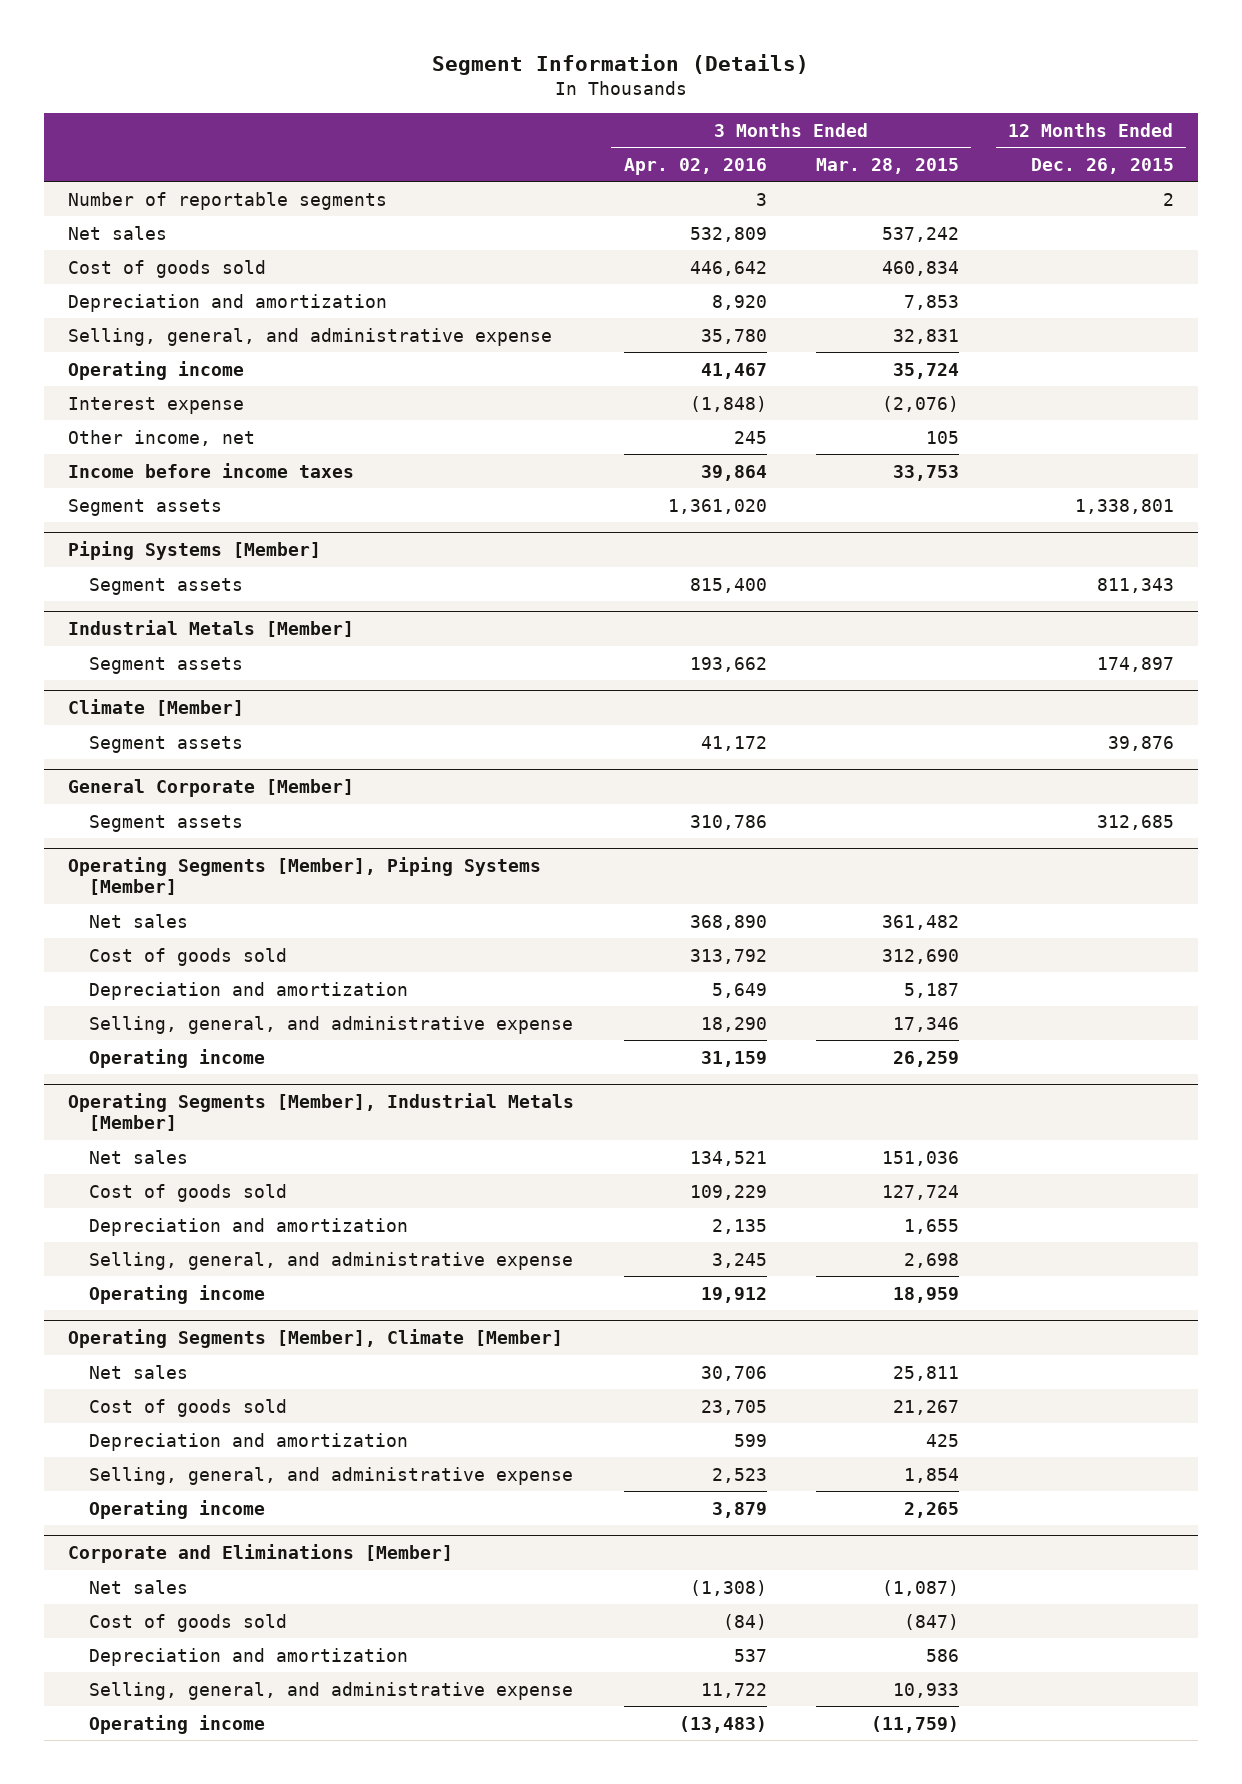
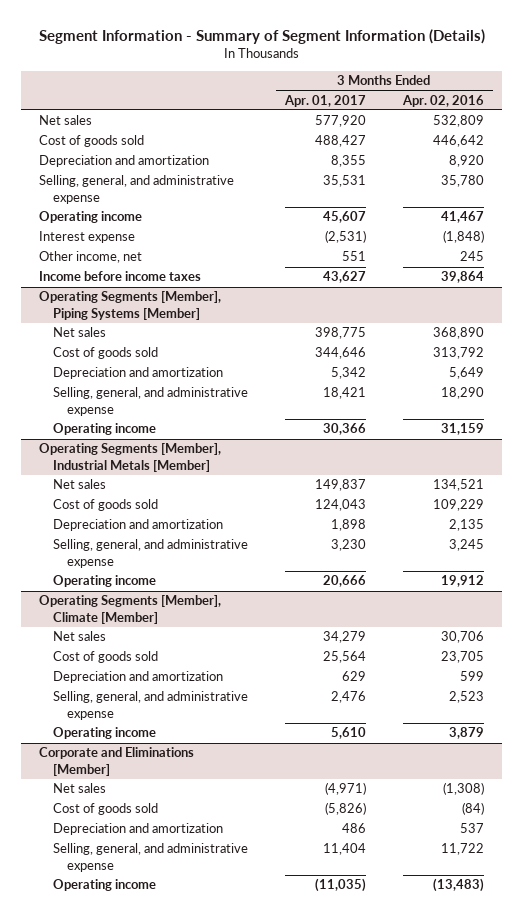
- Segment Information (Details)
+ Segment Information - Summary of Segment Information (Details)
- | 3 Months Ended Apr. 02, 2016 | 3 Months Ended Mar. 28, 2015 | 12 Months Ended Dec. 26, 2015
+ | 3 Months Ended Apr. 01, 2017 | 3 Months Ended Apr. 02, 2016
- Number of reportable segments | 3 | | 2
- Segment assets | 1,361,020 | | 1,338,801
- Piping Systems [Member]
- Segment assets | 815,400 | | 811,343
- Industrial Metals [Member]
- Segment assets | 193,662 | | 174,897
- Climate [Member]
- Segment assets | 41,172 | | 39,876
- General Corporate [Member]
- Segment assets | 310,786 | | 312,685

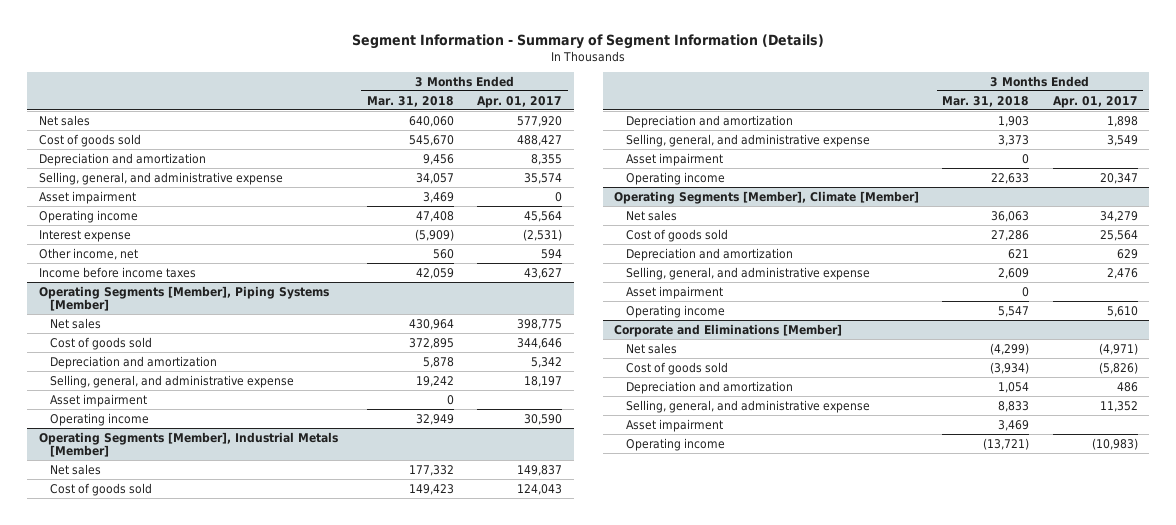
- | 3 Months Ended Apr. 01, 2017 | 3 Months Ended Apr. 02, 2016
+ | 3 Months Ended Mar. 31, 2018 | 3 Months Ended Apr. 01, 2017
- Selling, general, and administrative expense | 35,531 | 35,780
- Operating income | 45,607 | 41,467
+ Selling, general, and administrative expense | 34,057 | 35,574
+ Asset impairment | 3,469 | 0
+ Operating income | 47,408 | 45,564
- Other income, net | 551 | 245
+ Other income, net | 560 | 594
@ Operating Segments [Member], Piping Systems [Member]
- Selling, general, and administrative expense | 18,421 | 18,290
- Operating income | 30,366 | 31,159
+ Selling, general, and administrative expense | 19,242 | 18,197
+ Asset impairment | 0 |
+ Operating income | 32,949 | 30,590
@ Operating Segments [Member], Industrial Metals [Member]
- Selling, general, and administrative expense | 3,230 | 3,245
- Operating income | 20,666 | 19,912
+ Selling, general, and administrative expense | 3,373 | 3,549
+ Asset impairment | 0 |
+ Operating income | 22,633 | 20,347
@ Operating Segments [Member], Climate [Member]
+ Asset impairment | 0 |
@ Corporate and Eliminations [Member]
- Selling, general, and administrative expense | 11,404 | 11,722
- Operating income | (11,035) | (13,483)
+ Selling, general, and administrative expense | 8,833 | 11,352
+ Asset impairment | 3,469 |
+ Operating income | (13,721) | (10,983)

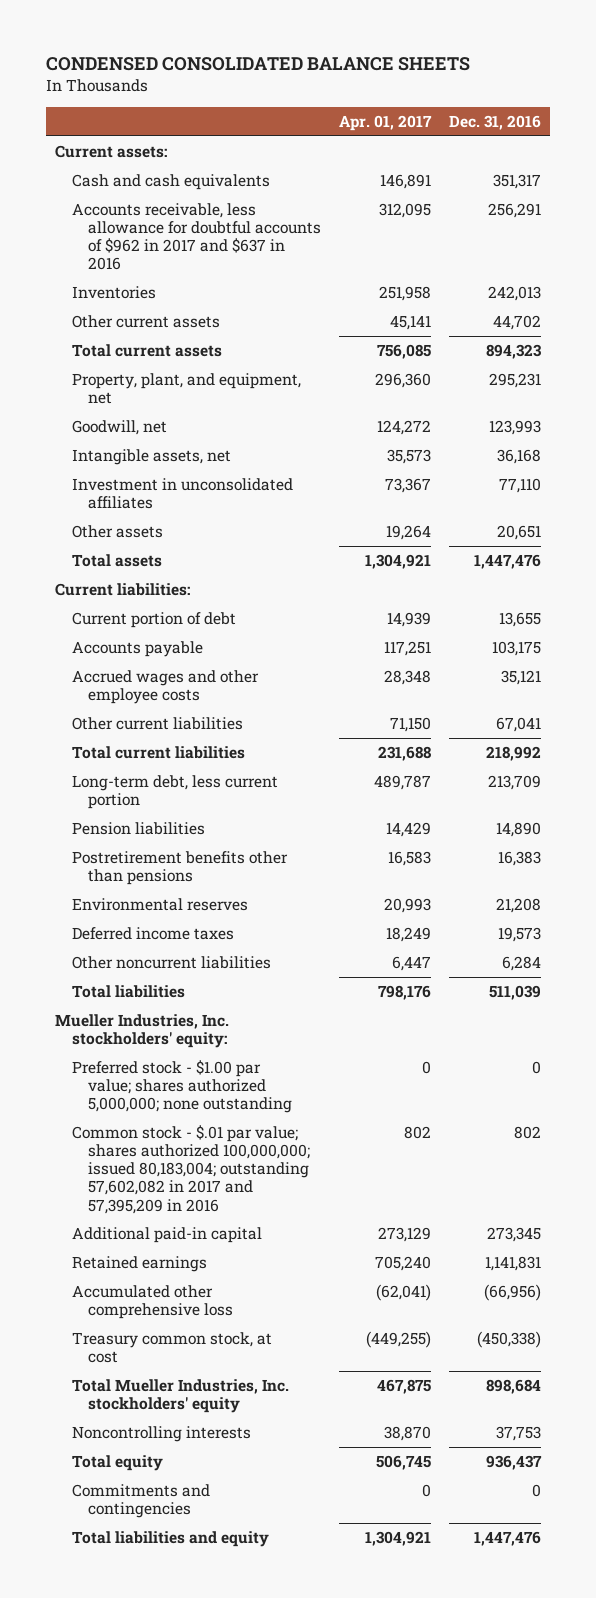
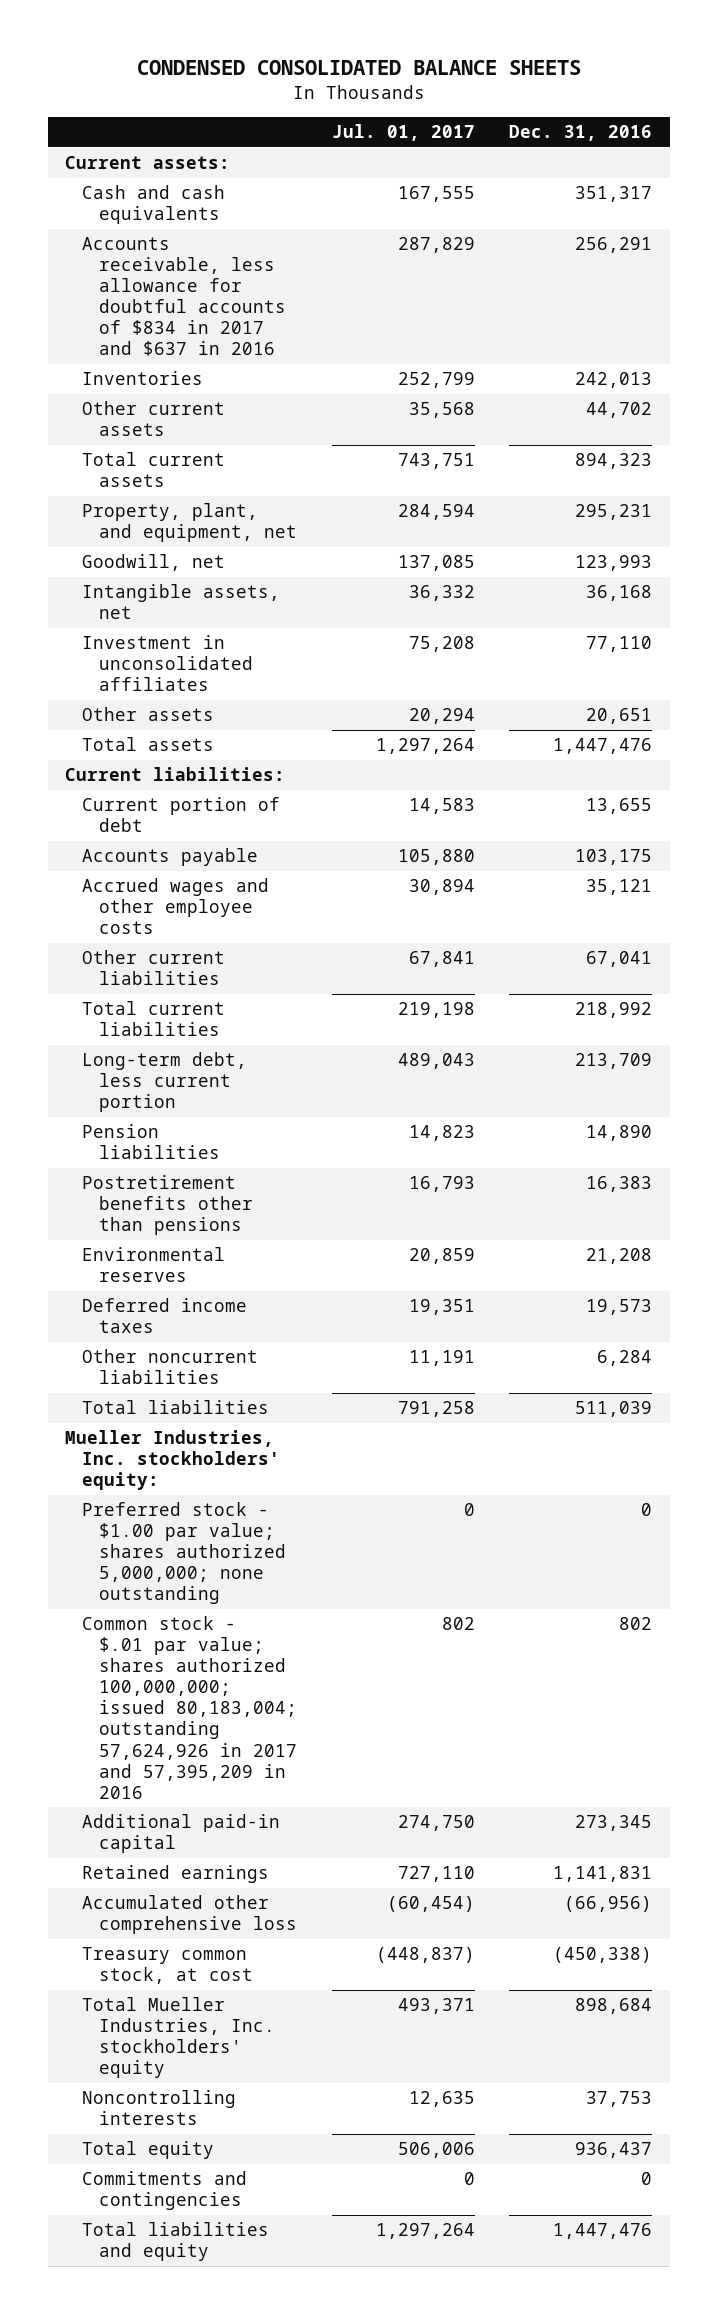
- | Apr. 01, 2017 | Dec. 31, 2016
+ | Jul. 01, 2017 | Dec. 31, 2016
- Accounts receivable, less allowance for doubtful accounts of $962 in 2017 and $637 in 2016 | 312,095 | 256,291
+ Accounts receivable, less allowance for doubtful accounts of $834 in 2017 and $637 in 2016 | 287,829 | 256,291
- Common stock - $.01 par value; shares authorized 100,000,000; issued 80,183,004; outstanding 57,602,082 in 2017 and 57,395,209 in 2016 | 802 | 802
+ Common stock - $.01 par value; shares authorized 100,000,000; issued 80,183,004; outstanding 57,624,926 in 2017 and 57,395,209 in 2016 | 802 | 802

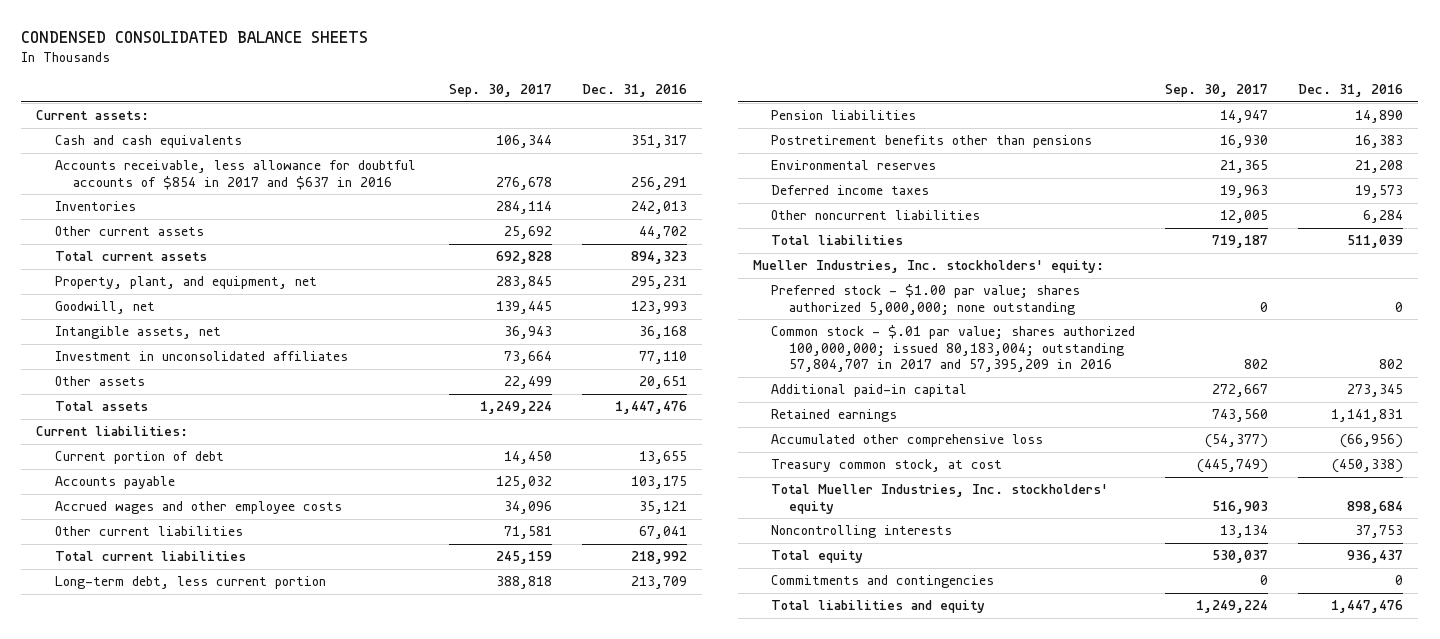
- | Jul. 01, 2017 | Dec. 31, 2016
+ | Sep. 30, 2017 | Dec. 31, 2016
- Accounts receivable, less allowance for doubtful accounts of $834 in 2017 and $637 in 2016 | 287,829 | 256,291
+ Accounts receivable, less allowance for doubtful accounts of $854 in 2017 and $637 in 2016 | 276,678 | 256,291
- Common stock - $.01 par value; shares authorized 100,000,000; issued 80,183,004; outstanding 57,624,926 in 2017 and 57,395,209 in 2016 | 802 | 802
+ Common stock - $.01 par value; shares authorized 100,000,000; issued 80,183,004; outstanding 57,804,707 in 2017 and 57,395,209 in 2016 | 802 | 802

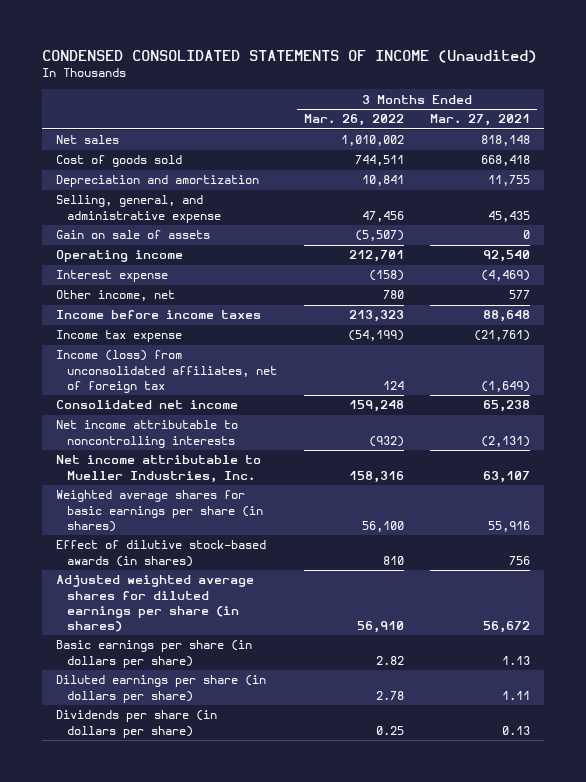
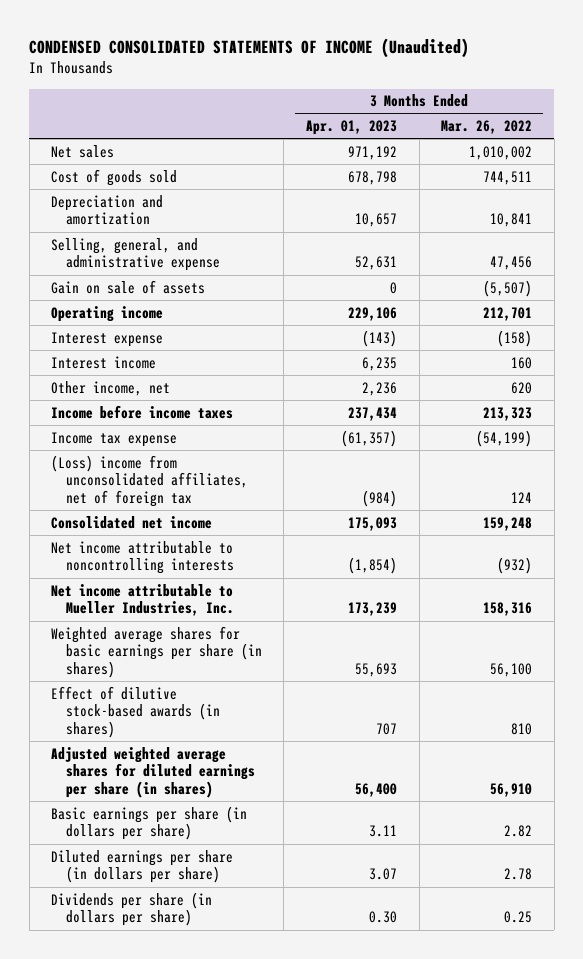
- | 3 Months Ended Mar. 26, 2022 | 3 Months Ended Mar. 27, 2021
+ | 3 Months Ended Apr. 01, 2023 | 3 Months Ended Mar. 26, 2022
- Other income, net | 780 | 577
+ Interest income | 6,235 | 160
+ Other income, net | 2,236 | 620
- Income (loss) from unconsolidated affiliates, net of foreign tax | 124 | (1,649)
+ (Loss) income from unconsolidated affiliates, net of foreign tax | (984) | 124

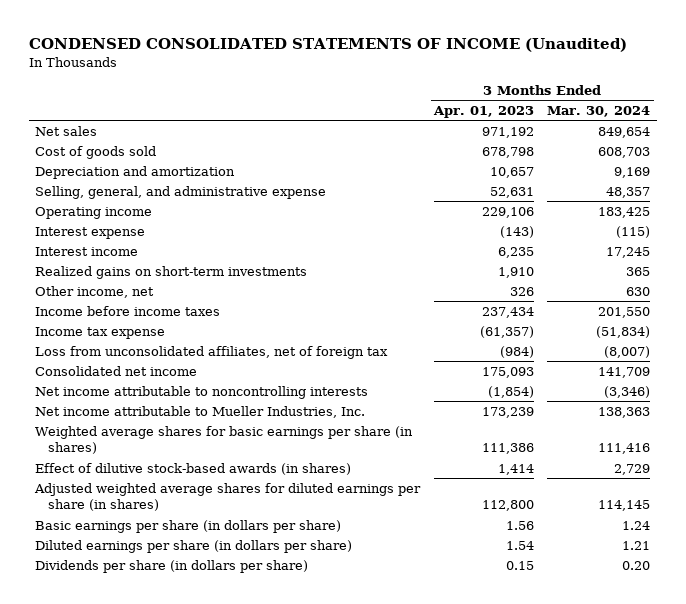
- | 3 Months Ended Apr. 01, 2023 | 3 Months Ended Mar. 26, 2022
+ | 3 Months Ended Apr. 01, 2023 | 3 Months Ended Mar. 30, 2024
- Gain on sale of assets | 0 | (5,507)
- Other income, net | 2,236 | 620
+ Realized gains on short-term investments | 1,910 | 365
+ Other income, net | 326 | 630
- (Loss) income from unconsolidated affiliates, net of foreign tax | (984) | 124
+ Loss from unconsolidated affiliates, net of foreign tax | (984) | (8,007)
- Weighted average shares for basic earnings per share (in shares) | 55,693 | 56,100
- Effect of dilutive stock-based awards (in shares) | 707 | 810
- Adjusted weighted average shares for diluted earnings per share (in shares) | 56,400 | 56,910
- Basic earnings per share (in dollars per share) | 3.11 | 2.82
- Diluted earnings per share (in dollars per share) | 3.07 | 2.78
- Dividends per share (in dollars per share) | 0.30 | 0.25
+ Weighted average shares for basic earnings per share (in shares) | 111,386 | 111,416
+ Effect of dilutive stock-based awards (in shares) | 1,414 | 2,729
+ Adjusted weighted average shares for diluted earnings per share (in shares) | 112,800 | 114,145
+ Basic earnings per share (in dollars per share) | 1.56 | 1.24
+ Diluted earnings per share (in dollars per share) | 1.54 | 1.21
+ Dividends per share (in dollars per share) | 0.15 | 0.20

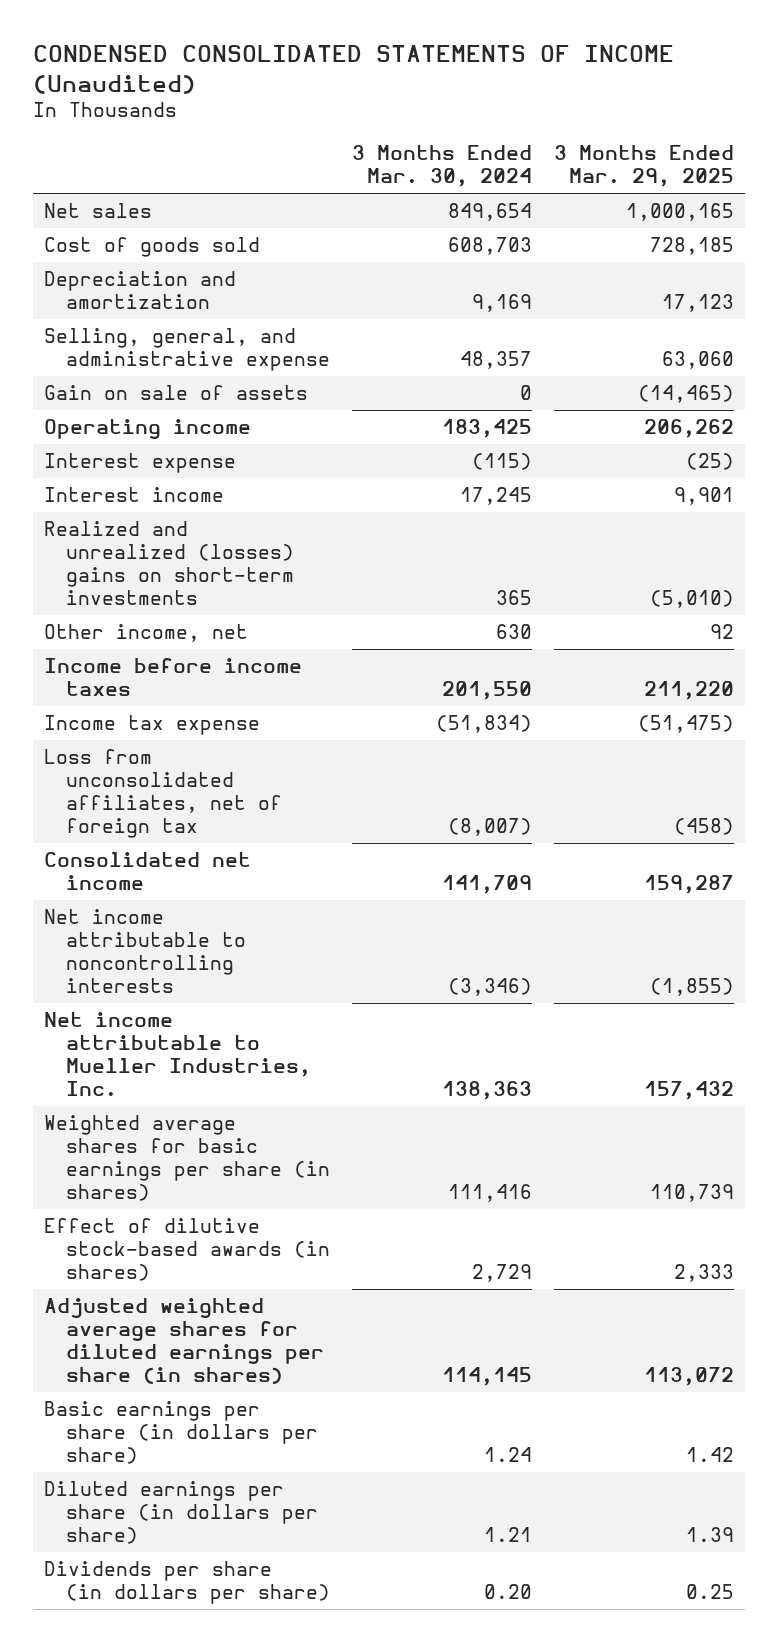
- | 3 Months Ended Apr. 01, 2023 | 3 Months Ended Mar. 30, 2024
+ | 3 Months Ended Mar. 30, 2024 | 3 Months Ended Mar. 29, 2025
+ Gain on sale of assets | 0 | (14,465)
- Realized gains on short-term investments | 1,910 | 365
+ Realized and unrealized (losses) gains on short-term investments | 365 | (5,010)

